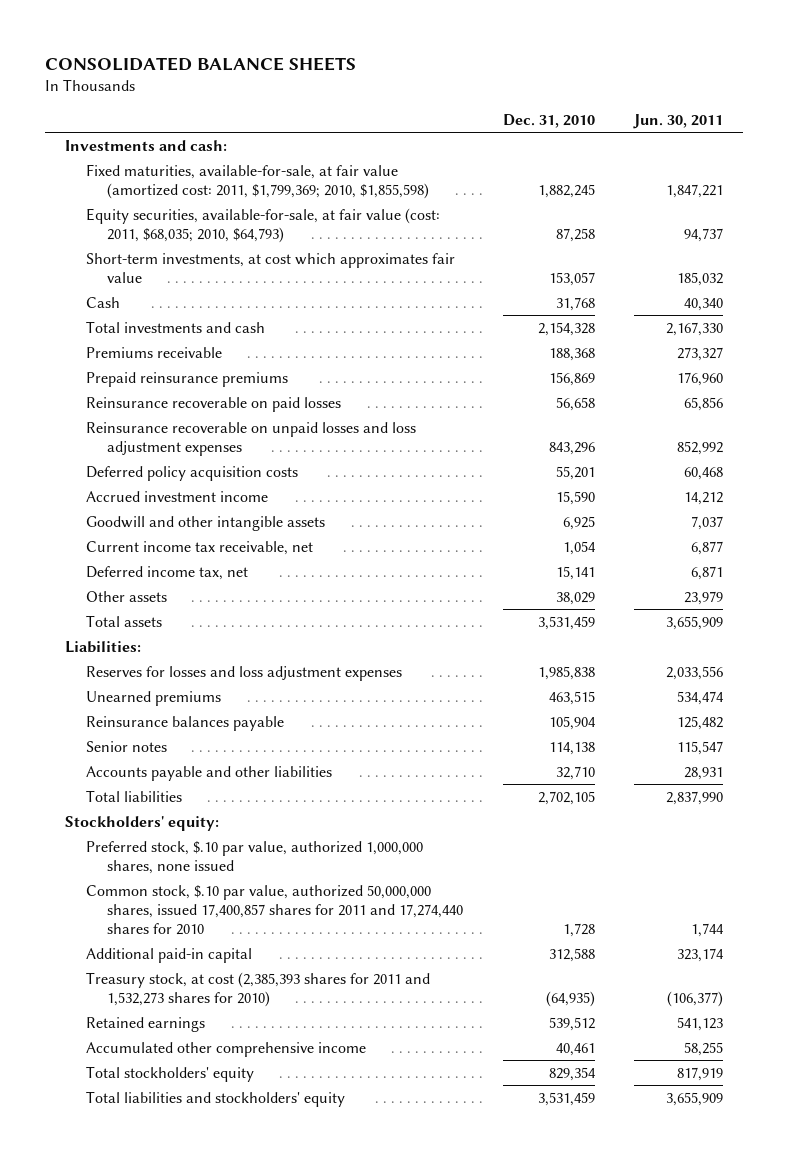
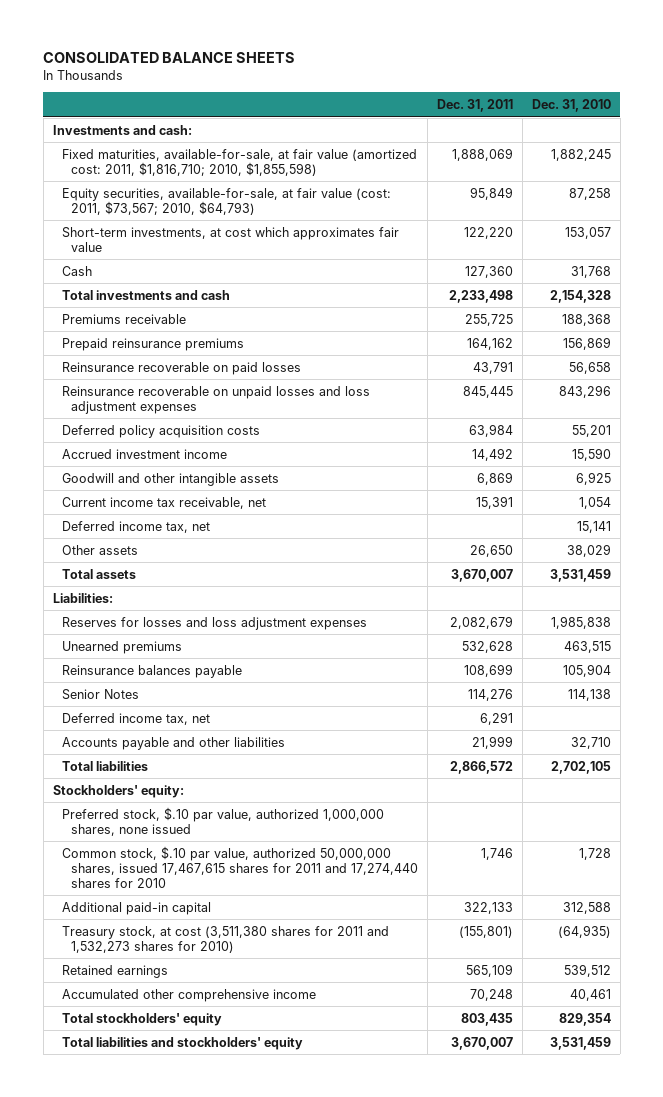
- | Dec. 31, 2010 | Jun. 30, 2011
+ | Dec. 31, 2011 | Dec. 31, 2010
- Fixed maturities, available-for-sale, at fair value (amortized cost: 2011, $1,799,369; 2010, $1,855,598) | 1,882,245 | 1,847,221
- Equity securities, available-for-sale, at fair value (cost: 2011, $68,035; 2010, $64,793) | 87,258 | 94,737
+ Fixed maturities, available-for-sale, at fair value (amortized cost: 2011, $1,816,710; 2010, $1,855,598) | 1,888,069 | 1,882,245
+ Equity securities, available-for-sale, at fair value (cost: 2011, $73,567; 2010, $64,793) | 95,849 | 87,258
- Senior notes | 114,138 | 115,547
+ Senior Notes | 114,276 | 114,138
+ Deferred income tax, net | 6,291 |
- Common stock, $.10 par value, authorized 50,000,000 shares, issued 17,400,857 shares for 2011 and 17,274,440 shares for 2010 | 1,728 | 1,744
+ Common stock, $.10 par value, authorized 50,000,000 shares, issued 17,467,615 shares for 2011 and 17,274,440 shares for 2010 | 1,746 | 1,728
- Treasury stock, at cost (2,385,393 shares for 2011 and 1,532,273 shares for 2010) | (64,935) | (106,377)
+ Treasury stock, at cost (3,511,380 shares for 2011 and 1,532,273 shares for 2010) | (155,801) | (64,935)

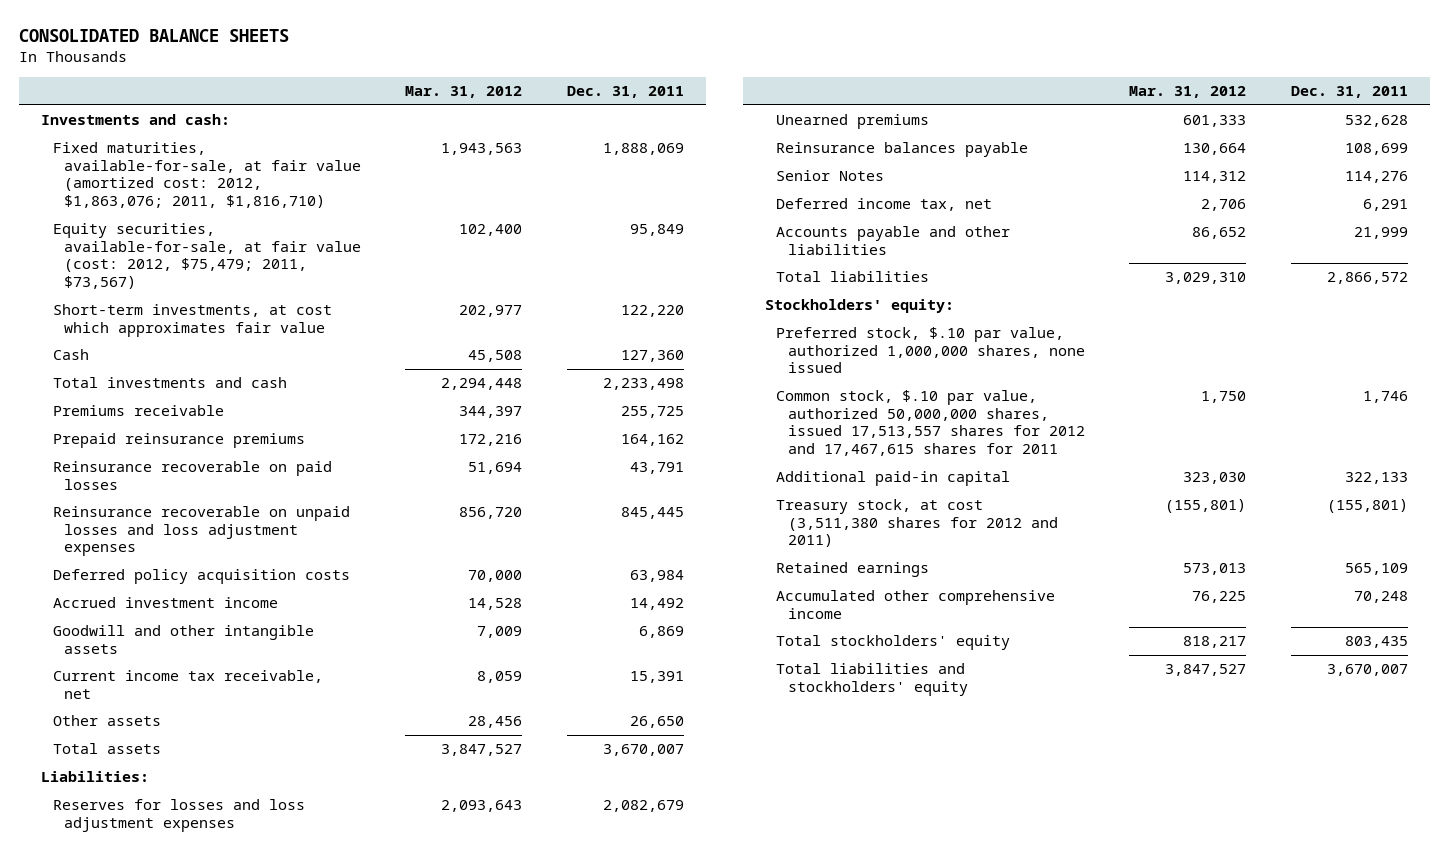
- | Dec. 31, 2011 | Dec. 31, 2010
+ | Mar. 31, 2012 | Dec. 31, 2011
- Fixed maturities, available-for-sale, at fair value (amortized cost: 2011, $1,816,710; 2010, $1,855,598) | 1,888,069 | 1,882,245
- Equity securities, available-for-sale, at fair value (cost: 2011, $73,567; 2010, $64,793) | 95,849 | 87,258
+ Fixed maturities, available-for-sale, at fair value (amortized cost: 2012, $1,863,076; 2011, $1,816,710) | 1,943,563 | 1,888,069
+ Equity securities, available-for-sale, at fair value (cost: 2012, $75,479; 2011, $73,567) | 102,400 | 95,849
- Deferred income tax, net | | 15,141
- Common stock, $.10 par value, authorized 50,000,000 shares, issued 17,467,615 shares for 2011 and 17,274,440 shares for 2010 | 1,746 | 1,728
+ Common stock, $.10 par value, authorized 50,000,000 shares, issued 17,513,557 shares for 2012 and 17,467,615 shares for 2011 | 1,750 | 1,746
- Treasury stock, at cost (3,511,380 shares for 2011 and 1,532,273 shares for 2010) | (155,801) | (64,935)
+ Treasury stock, at cost (3,511,380 shares for 2012 and 2011) | (155,801) | (155,801)

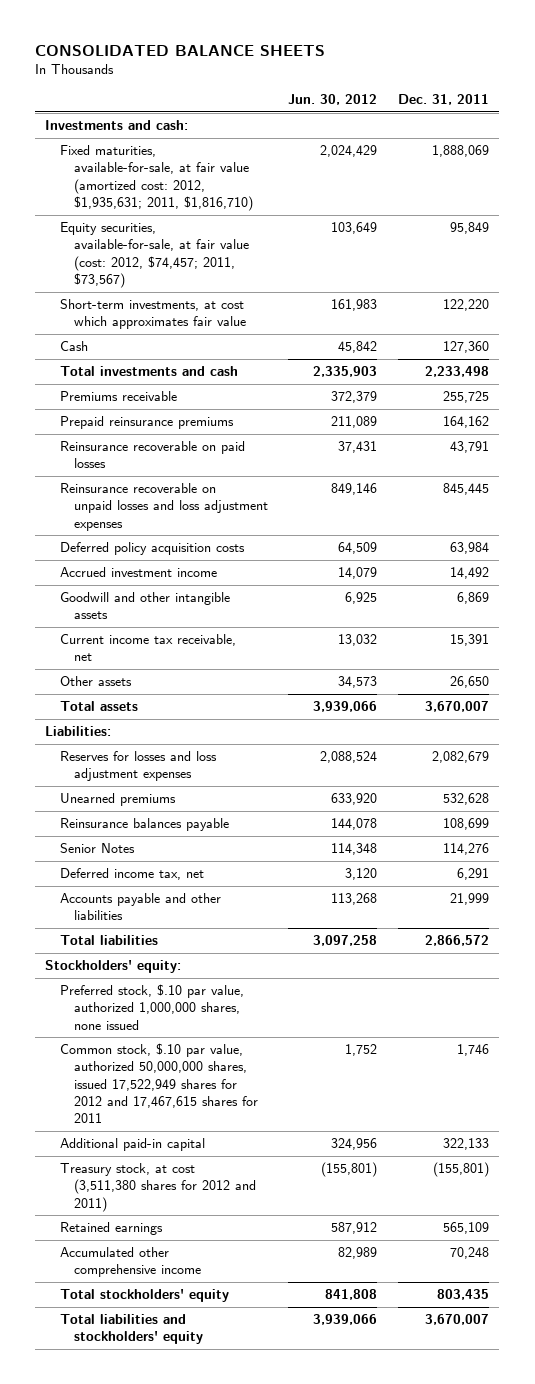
- | Mar. 31, 2012 | Dec. 31, 2011
+ | Jun. 30, 2012 | Dec. 31, 2011
- Fixed maturities, available-for-sale, at fair value (amortized cost: 2012, $1,863,076; 2011, $1,816,710) | 1,943,563 | 1,888,069
- Equity securities, available-for-sale, at fair value (cost: 2012, $75,479; 2011, $73,567) | 102,400 | 95,849
+ Fixed maturities, available-for-sale, at fair value (amortized cost: 2012, $1,935,631; 2011, $1,816,710) | 2,024,429 | 1,888,069
+ Equity securities, available-for-sale, at fair value (cost: 2012, $74,457; 2011, $73,567) | 103,649 | 95,849
- Common stock, $.10 par value, authorized 50,000,000 shares, issued 17,513,557 shares for 2012 and 17,467,615 shares for 2011 | 1,750 | 1,746
+ Common stock, $.10 par value, authorized 50,000,000 shares, issued 17,522,949 shares for 2012 and 17,467,615 shares for 2011 | 1,752 | 1,746

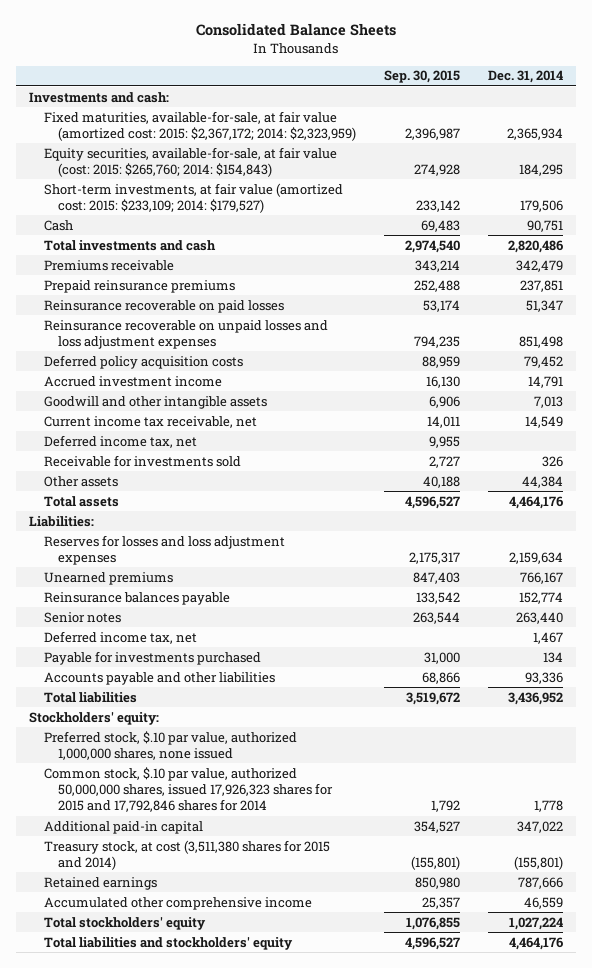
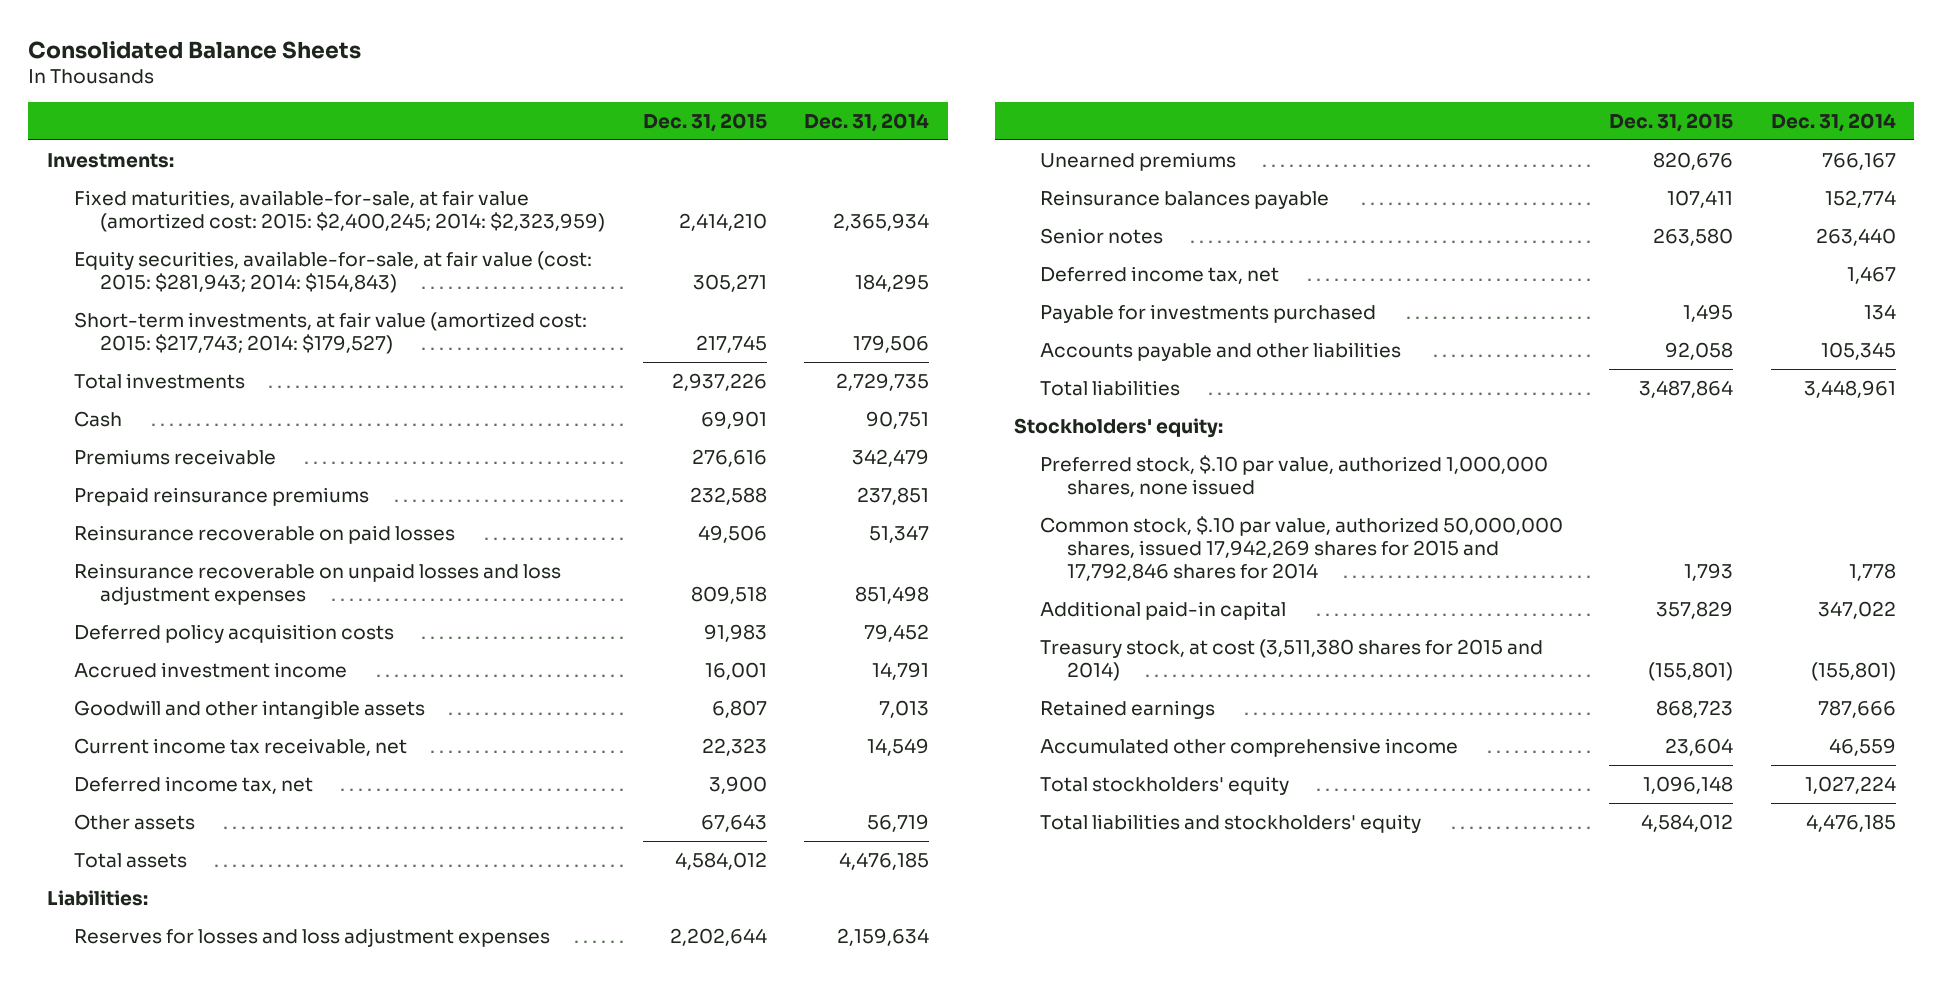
- | Sep. 30, 2015 | Dec. 31, 2014
+ | Dec. 31, 2015 | Dec. 31, 2014
- Investments and cash:
- Fixed maturities, available-for-sale, at fair value (amortized cost: 2015: $2,367,172; 2014: $2,323,959) | 2,396,987 | 2,365,934
- Equity securities, available-for-sale, at fair value (cost: 2015: $265,760; 2014: $154,843) | 274,928 | 184,295
- Short-term investments, at fair value (amortized cost: 2015: $233,109; 2014: $179,527) | 233,142 | 179,506
+ Investments:
+ Fixed maturities, available-for-sale, at fair value (amortized cost: 2015: $2,400,245; 2014: $2,323,959) | 2,414,210 | 2,365,934
+ Equity securities, available-for-sale, at fair value (cost: 2015: $281,943; 2014: $154,843) | 305,271 | 184,295
+ Short-term investments, at fair value (amortized cost: 2015: $217,743; 2014: $179,527) | 217,745 | 179,506
+ Total investments | 2,937,226 | 2,729,735
- Total investments and cash | 2,974,540 | 2,820,486
- Receivable for investments sold | 2,727 | 326
- Other assets | 40,188 | 44,384
- Total assets | 4,596,527 | 4,464,176
+ Other assets | 67,643 | 56,719
+ Total assets | 4,584,012 | 4,476,185
- Accounts payable and other liabilities | 68,866 | 93,336
- Total liabilities | 3,519,672 | 3,436,952
+ Accounts payable and other liabilities | 92,058 | 105,345
+ Total liabilities | 3,487,864 | 3,448,961
- Common stock, $.10 par value, authorized 50,000,000 shares, issued 17,926,323 shares for 2015 and 17,792,846 shares for 2014 | 1,792 | 1,778
+ Common stock, $.10 par value, authorized 50,000,000 shares, issued 17,942,269 shares for 2015 and 17,792,846 shares for 2014 | 1,793 | 1,778
- Total liabilities and stockholders' equity | 4,596,527 | 4,464,176
+ Total liabilities and stockholders' equity | 4,584,012 | 4,476,185

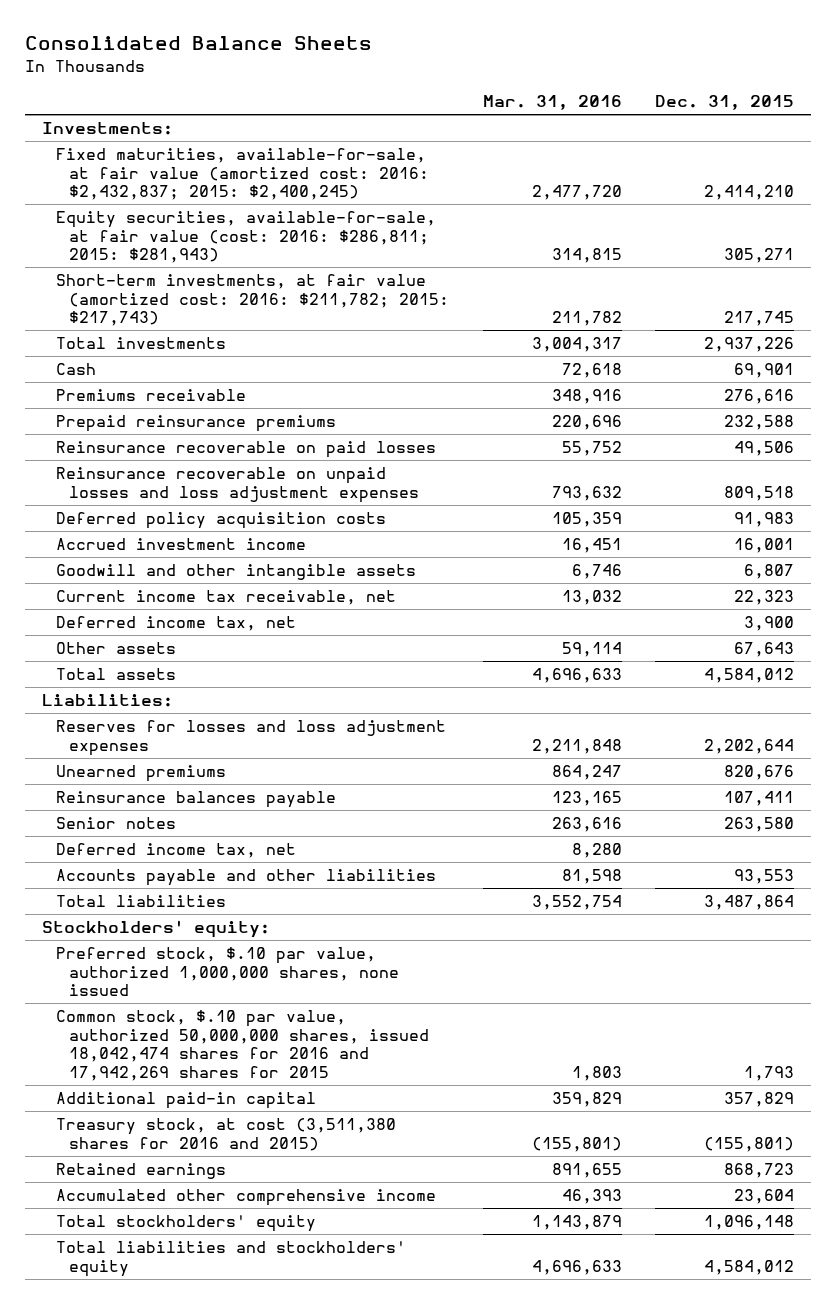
- | Dec. 31, 2015 | Dec. 31, 2014
+ | Mar. 31, 2016 | Dec. 31, 2015
- Fixed maturities, available-for-sale, at fair value (amortized cost: 2015: $2,400,245; 2014: $2,323,959) | 2,414,210 | 2,365,934
- Equity securities, available-for-sale, at fair value (cost: 2015: $281,943; 2014: $154,843) | 305,271 | 184,295
- Short-term investments, at fair value (amortized cost: 2015: $217,743; 2014: $179,527) | 217,745 | 179,506
+ Fixed maturities, available-for-sale, at fair value (amortized cost: 2016: $2,432,837; 2015: $2,400,245) | 2,477,720 | 2,414,210
+ Equity securities, available-for-sale, at fair value (cost: 2016: $286,811; 2015: $281,943) | 314,815 | 305,271
+ Short-term investments, at fair value (amortized cost: 2016: $211,782; 2015: $217,743) | 211,782 | 217,745
- Payable for investments purchased | 1,495 | 134
- Accounts payable and other liabilities | 92,058 | 105,345
+ Accounts payable and other liabilities | 81,598 | 93,553
- Common stock, $.10 par value, authorized 50,000,000 shares, issued 17,942,269 shares for 2015 and 17,792,846 shares for 2014 | 1,793 | 1,778
+ Common stock, $.10 par value, authorized 50,000,000 shares, issued 18,042,474 shares for 2016 and 17,942,269 shares for 2015 | 1,803 | 1,793
- Treasury stock, at cost (3,511,380 shares for 2015 and 2014) | (155,801) | (155,801)
+ Treasury stock, at cost (3,511,380 shares for 2016 and 2015) | (155,801) | (155,801)

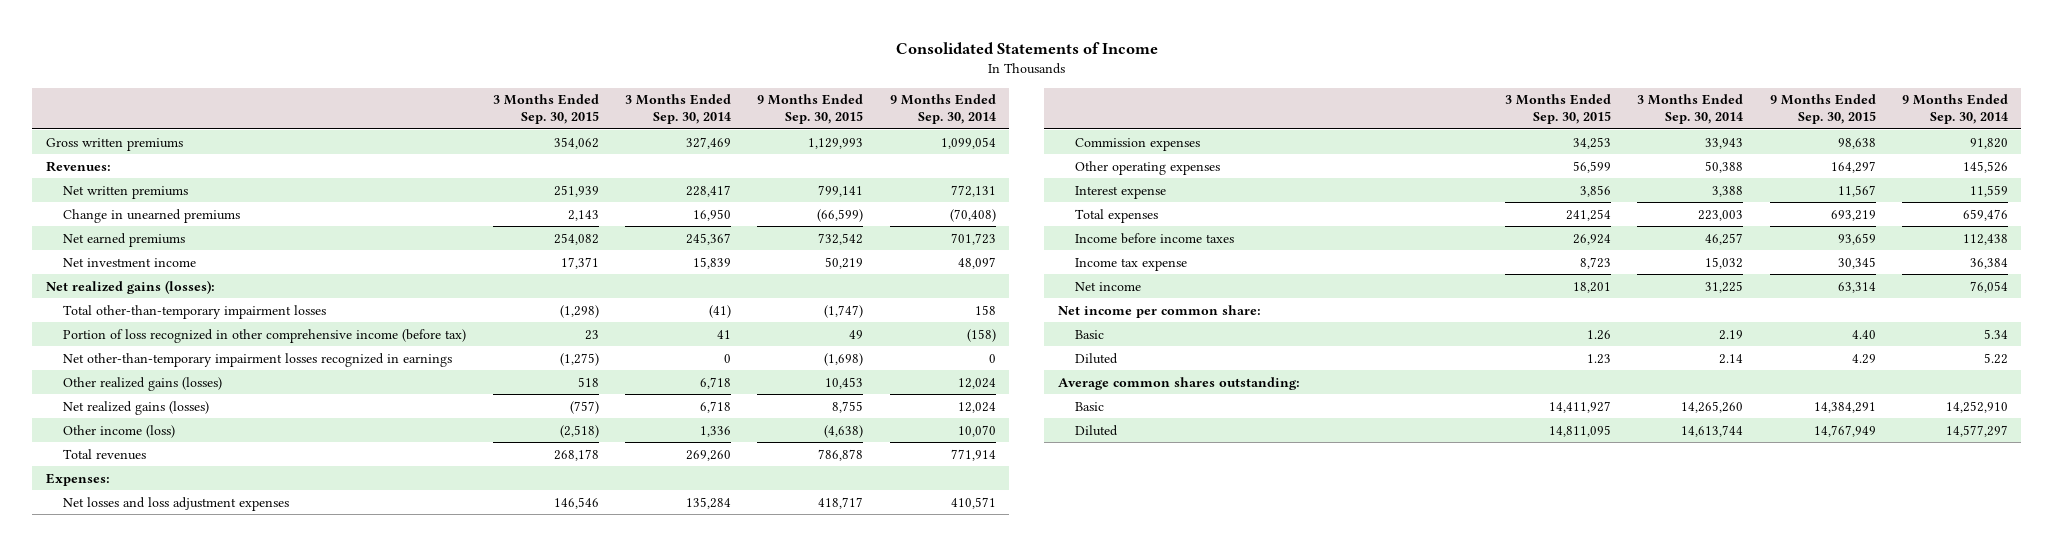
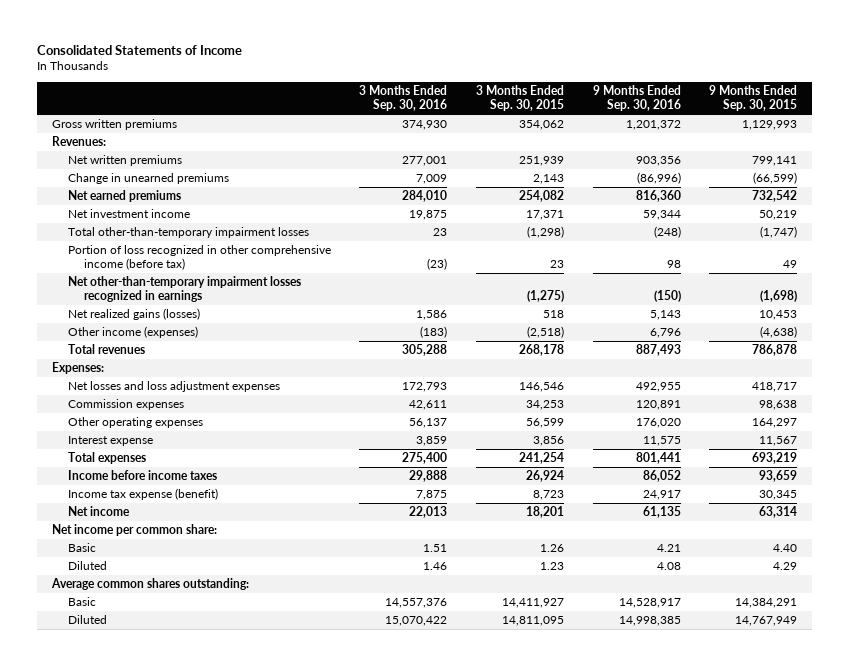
- | 3 Months Ended Sep. 30, 2015 | 3 Months Ended Sep. 30, 2014 | 9 Months Ended Sep. 30, 2015 | 9 Months Ended Sep. 30, 2014
+ | 3 Months Ended Sep. 30, 2016 | 3 Months Ended Sep. 30, 2015 | 9 Months Ended Sep. 30, 2016 | 9 Months Ended Sep. 30, 2015
- Net realized gains (losses):
- Other realized gains (losses) | 518 | 6,718 | 10,453 | 12,024
- Net realized gains (losses) | (757) | 6,718 | 8,755 | 12,024
- Other income (loss) | (2,518) | 1,336 | (4,638) | 10,070
+ Net realized gains (losses) | 1,586 | 518 | 5,143 | 10,453
+ Other income (expenses) | (183) | (2,518) | 6,796 | (4,638)
- Income tax expense | 8,723 | 15,032 | 30,345 | 36,384
+ Income tax expense (benefit) | 7,875 | 8,723 | 24,917 | 30,345

